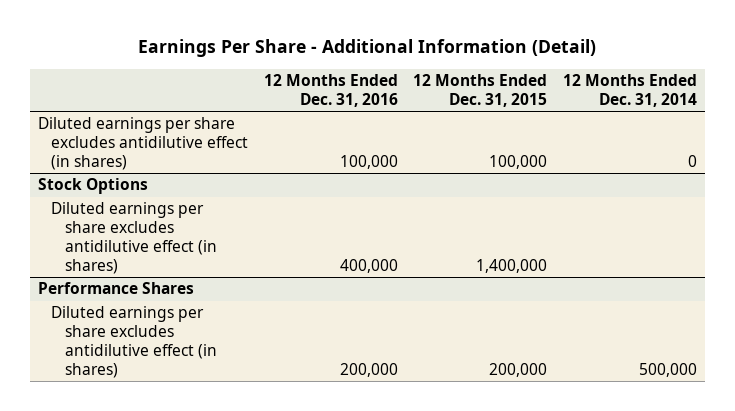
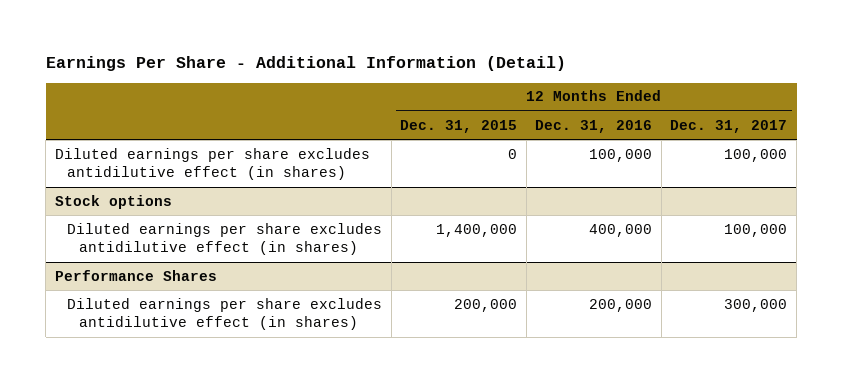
- | 12 Months Ended Dec. 31, 2016 | 12 Months Ended Dec. 31, 2015 | 12 Months Ended Dec. 31, 2014
+ | 12 Months Ended Dec. 31, 2015 | 12 Months Ended Dec. 31, 2016 | 12 Months Ended Dec. 31, 2017
- Diluted earnings per share excludes antidilutive effect (in shares) | 100,000 | 100,000 | 0
- Stock Options
+ Diluted earnings per share excludes antidilutive effect (in shares) | 0 | 100,000 | 100,000
+ Stock options

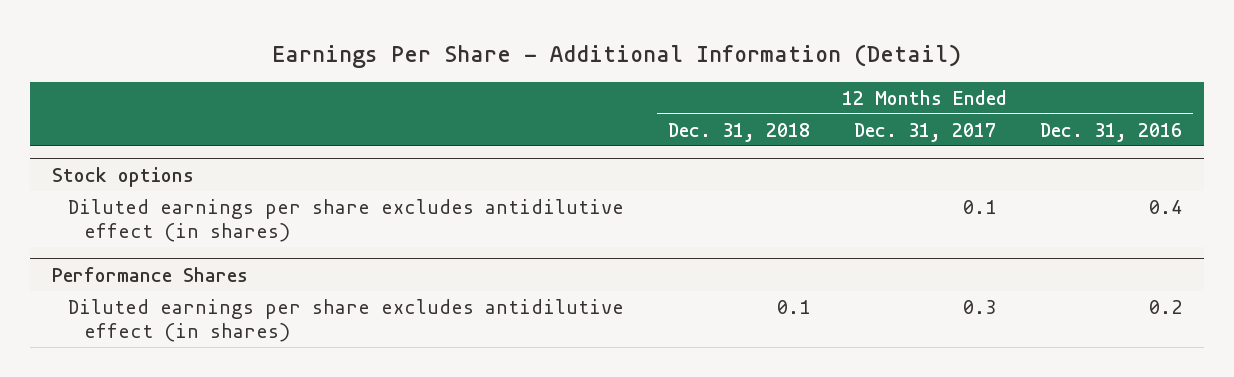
- | 12 Months Ended Dec. 31, 2015 | 12 Months Ended Dec. 31, 2016 | 12 Months Ended Dec. 31, 2017
+ | 12 Months Ended Dec. 31, 2018 | 12 Months Ended Dec. 31, 2017 | 12 Months Ended Dec. 31, 2016
- Diluted earnings per share excludes antidilutive effect (in shares) | 0 | 100,000 | 100,000
@ Stock options
- Diluted earnings per share excludes antidilutive effect (in shares) | 1,400,000 | 400,000 | 100,000
+ Diluted earnings per share excludes antidilutive effect (in shares) | | 0.1 | 0.4
@ Performance Shares
- Diluted earnings per share excludes antidilutive effect (in shares) | 200,000 | 200,000 | 300,000
+ Diluted earnings per share excludes antidilutive effect (in shares) | 0.1 | 0.3 | 0.2

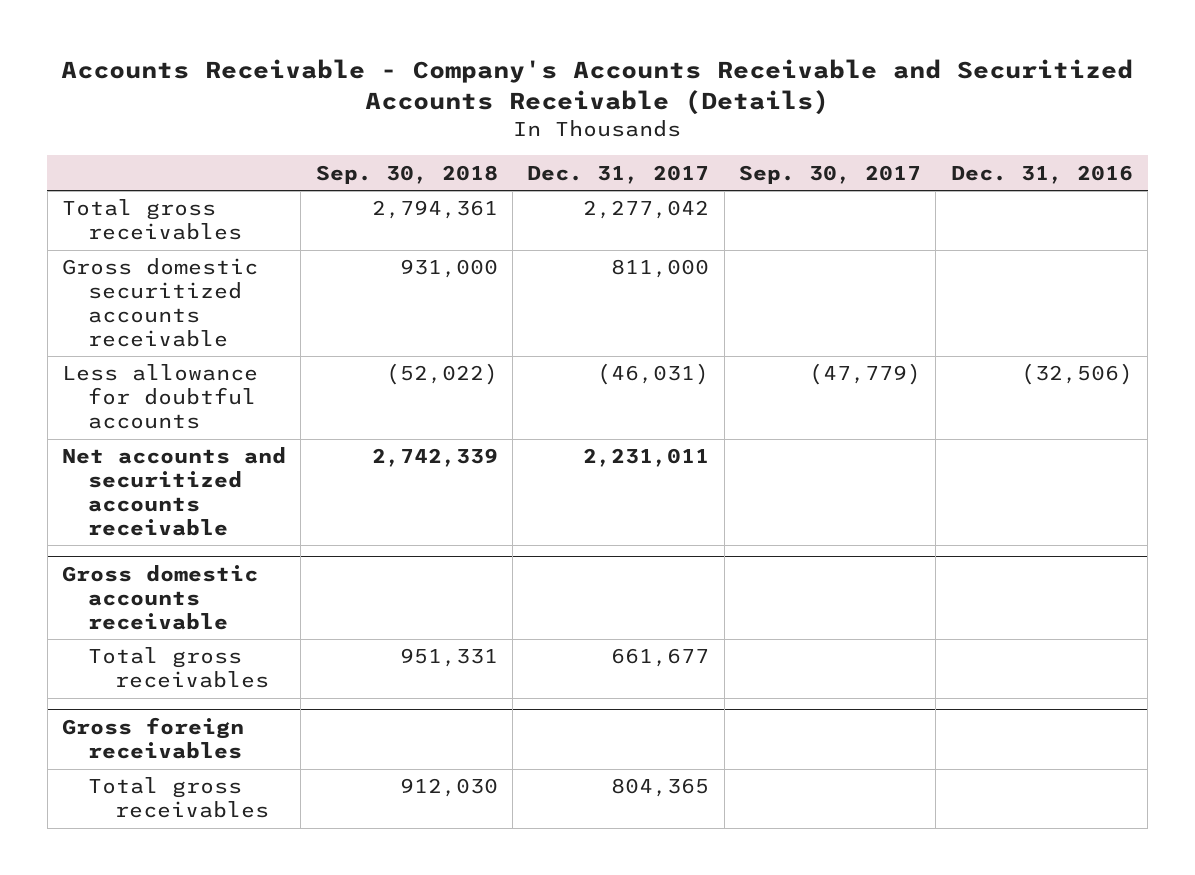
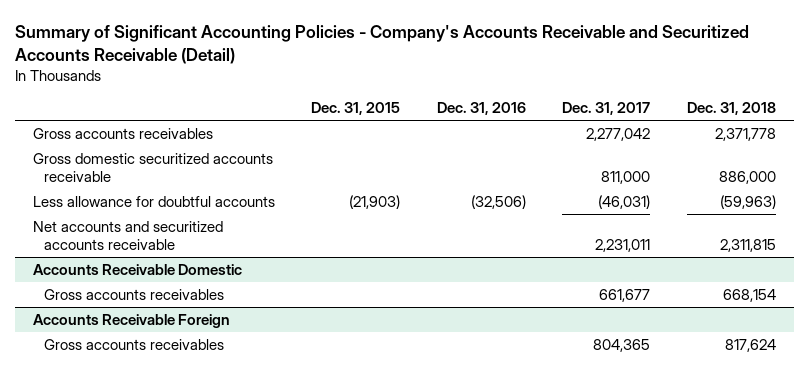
- Accounts Receivable - Company's Accounts Receivable and Securitized Accounts Receivable (Details)
+ Summary of Significant Accounting Policies - Company's Accounts Receivable and Securitized Accounts Receivable (Detail)
- | Sep. 30, 2018 | Dec. 31, 2017 | Sep. 30, 2017 | Dec. 31, 2016
+ | Dec. 31, 2015 | Dec. 31, 2016 | Dec. 31, 2017 | Dec. 31, 2018
- Total gross receivables | 2,794,361 | 2,277,042 | |
+ Gross accounts receivables | | | 2,277,042 | 2,371,778
- Gross domestic accounts receivable
- Total gross receivables | 951,331 | 661,677 | |
- Gross foreign receivables
- Total gross receivables | 912,030 | 804,365 | |
+ Accounts Receivable Domestic
+ Gross accounts receivables | | | 661,677 | 668,154
+ Accounts Receivable Foreign
+ Gross accounts receivables | | | 804,365 | 817,624

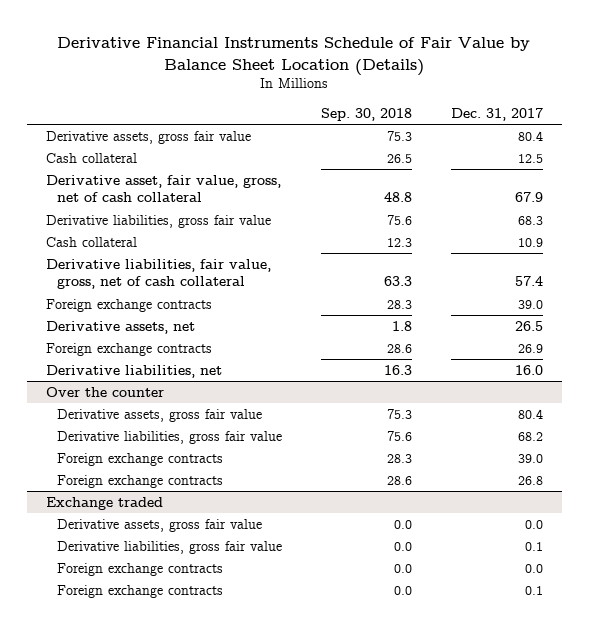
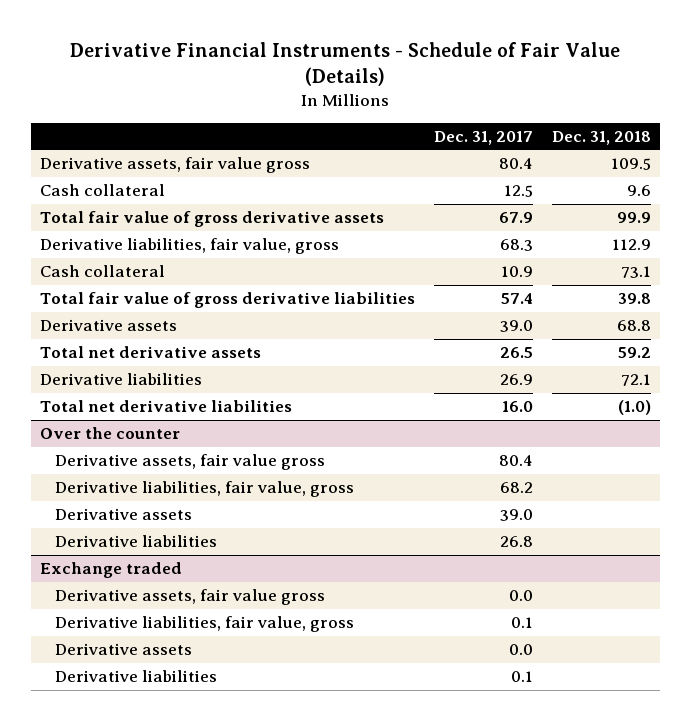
- Derivative Financial Instruments Schedule of Fair Value by Balance Sheet Location (Details)
+ Derivative Financial Instruments - Schedule of Fair Value (Details)
- | Sep. 30, 2018 | Dec. 31, 2017
+ | Dec. 31, 2017 | Dec. 31, 2018
- Derivative assets, gross fair value | 75.3 | 80.4
+ Derivative assets, fair value gross | 80.4 | 109.5
- Derivative asset, fair value, gross, net of cash collateral | 48.8 | 67.9
- Derivative liabilities, gross fair value | 75.6 | 68.3
+ Total fair value of gross derivative assets | 67.9 | 99.9
+ Derivative liabilities, fair value, gross | 68.3 | 112.9
- Derivative liabilities, fair value, gross, net of cash collateral | 63.3 | 57.4
- Foreign exchange contracts | 28.3 | 39.0
- Derivative assets, net | 1.8 | 26.5
- Foreign exchange contracts | 28.6 | 26.9
- Derivative liabilities, net | 16.3 | 16.0
+ Total fair value of gross derivative liabilities | 57.4 | 39.8
+ Derivative assets | 39.0 | 68.8
+ Total net derivative assets | 26.5 | 59.2
+ Derivative liabilities | 26.9 | 72.1
+ Total net derivative liabilities | 16.0 | (1.0)
@ Over the counter
- Derivative assets, gross fair value | 75.3 | 80.4
- Derivative liabilities, gross fair value | 75.6 | 68.2
- Foreign exchange contracts | 28.3 | 39.0
- Foreign exchange contracts | 28.6 | 26.8
+ Derivative assets, fair value gross | 80.4 |
+ Derivative liabilities, fair value, gross | 68.2 |
+ Derivative assets | 39.0 |
+ Derivative liabilities | 26.8 |
@ Exchange traded
- Derivative assets, gross fair value | 0.0 | 0.0
- Derivative liabilities, gross fair value | 0.0 | 0.1
- Foreign exchange contracts | 0.0 | 0.0
- Foreign exchange contracts | 0.0 | 0.1
+ Derivative assets, fair value gross | 0.0 |
+ Derivative liabilities, fair value, gross | 0.1 |
+ Derivative assets | 0.0 |
+ Derivative liabilities | 0.1 |

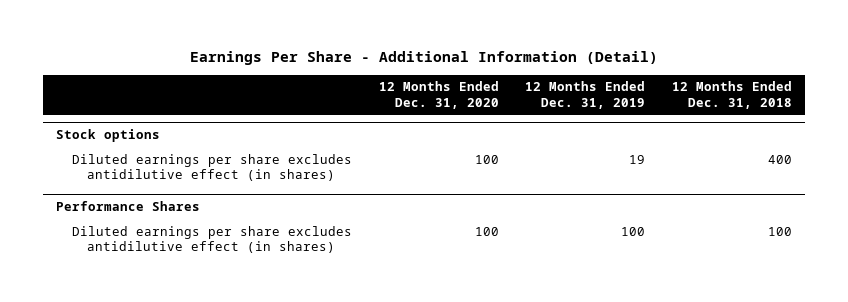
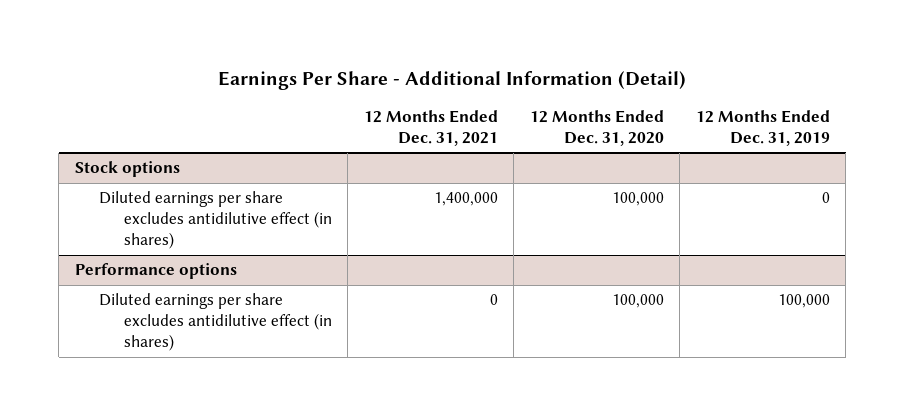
- | 12 Months Ended Dec. 31, 2020 | 12 Months Ended Dec. 31, 2019 | 12 Months Ended Dec. 31, 2018
+ | 12 Months Ended Dec. 31, 2021 | 12 Months Ended Dec. 31, 2020 | 12 Months Ended Dec. 31, 2019
@ Stock options
- Diluted earnings per share excludes antidilutive effect (in shares) | 100 | 19 | 400
- Performance Shares
- Diluted earnings per share excludes antidilutive effect (in shares) | 100 | 100 | 100
@ Stock options
+ Diluted earnings per share excludes antidilutive effect (in shares) | 1,400,000 | 100,000 | 0
+ Performance options
+ Diluted earnings per share excludes antidilutive effect (in shares) | 0 | 100,000 | 100,000

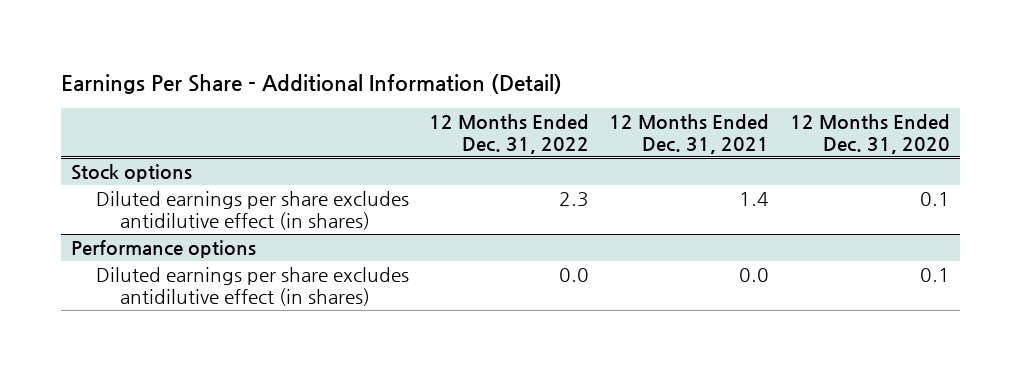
- | 12 Months Ended Dec. 31, 2021 | 12 Months Ended Dec. 31, 2020 | 12 Months Ended Dec. 31, 2019
+ | 12 Months Ended Dec. 31, 2022 | 12 Months Ended Dec. 31, 2021 | 12 Months Ended Dec. 31, 2020
@ Stock options
- Diluted earnings per share excludes antidilutive effect (in shares) | 1,400,000 | 100,000 | 0
+ Diluted earnings per share excludes antidilutive effect (in shares) | 2.3 | 1.4 | 0.1
@ Performance options
- Diluted earnings per share excludes antidilutive effect (in shares) | 0 | 100,000 | 100,000
+ Diluted earnings per share excludes antidilutive effect (in shares) | 0.0 | 0.0 | 0.1

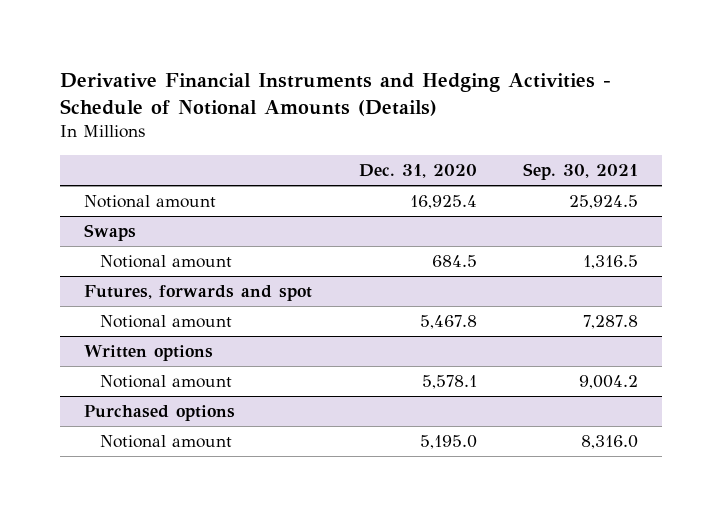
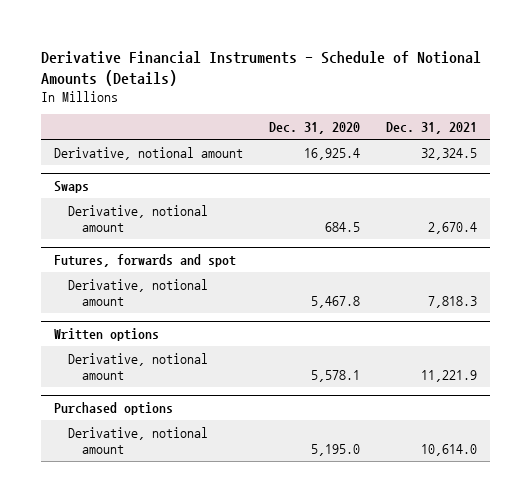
- Derivative Financial Instruments and Hedging Activities - Schedule of Notional Amounts (Details)
+ Derivative Financial Instruments - Schedule of Notional Amounts (Details)
- | Dec. 31, 2020 | Sep. 30, 2021
+ | Dec. 31, 2020 | Dec. 31, 2021
- Notional amount | 16,925.4 | 25,924.5
+ Derivative, notional amount | 16,925.4 | 32,324.5
@ Swaps
- Notional amount | 684.5 | 1,316.5
+ Derivative, notional amount | 684.5 | 2,670.4
@ Futures, forwards and spot
- Notional amount | 5,467.8 | 7,287.8
+ Derivative, notional amount | 5,467.8 | 7,818.3
@ Written options
- Notional amount | 5,578.1 | 9,004.2
+ Derivative, notional amount | 5,578.1 | 11,221.9
@ Purchased options
- Notional amount | 5,195.0 | 8,316.0
+ Derivative, notional amount | 5,195.0 | 10,614.0

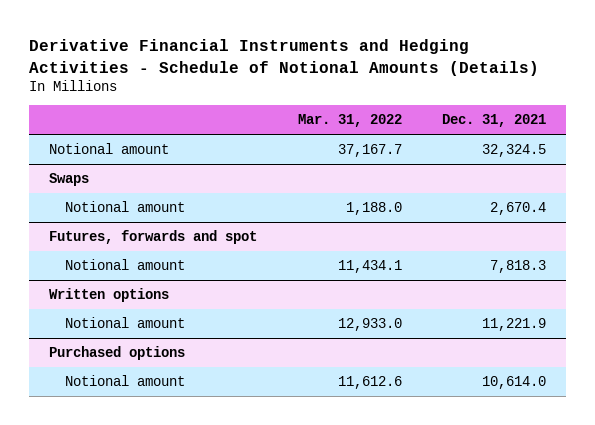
- Derivative Financial Instruments - Schedule of Notional Amounts (Details)
+ Derivative Financial Instruments and Hedging Activities - Schedule of Notional Amounts (Details)
- | Dec. 31, 2020 | Dec. 31, 2021
+ | Mar. 31, 2022 | Dec. 31, 2021
- Derivative, notional amount | 16,925.4 | 32,324.5
+ Notional amount | 37,167.7 | 32,324.5
@ Swaps
- Derivative, notional amount | 684.5 | 2,670.4
+ Notional amount | 1,188.0 | 2,670.4
@ Futures, forwards and spot
- Derivative, notional amount | 5,467.8 | 7,818.3
+ Notional amount | 11,434.1 | 7,818.3
@ Written options
- Derivative, notional amount | 5,578.1 | 11,221.9
+ Notional amount | 12,933.0 | 11,221.9
@ Purchased options
- Derivative, notional amount | 5,195.0 | 10,614.0
+ Notional amount | 11,612.6 | 10,614.0

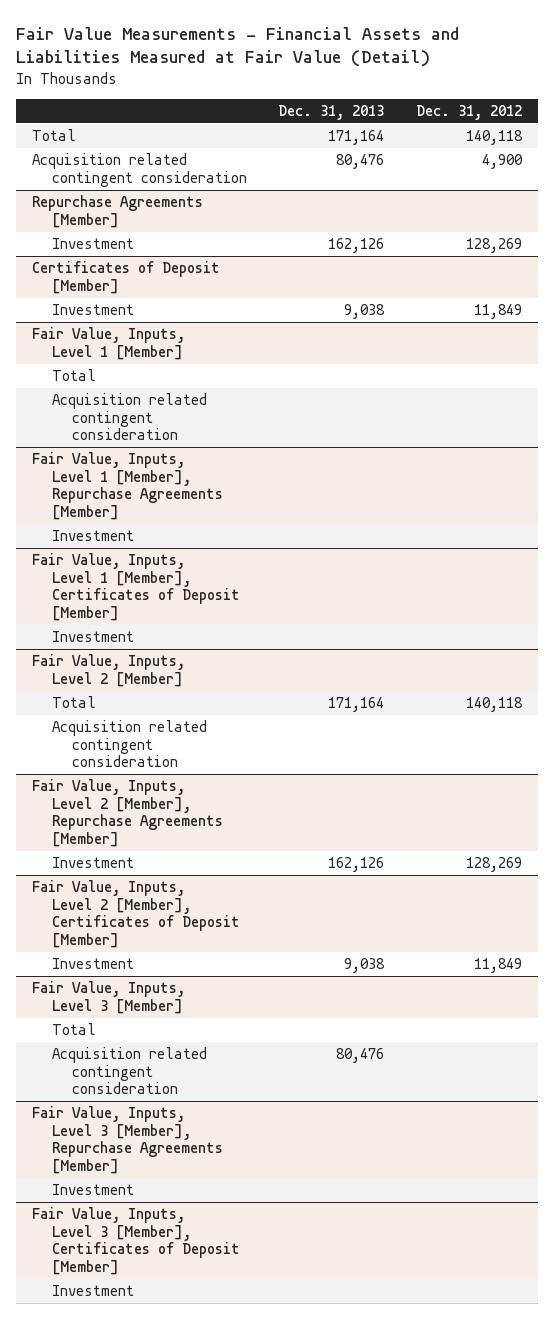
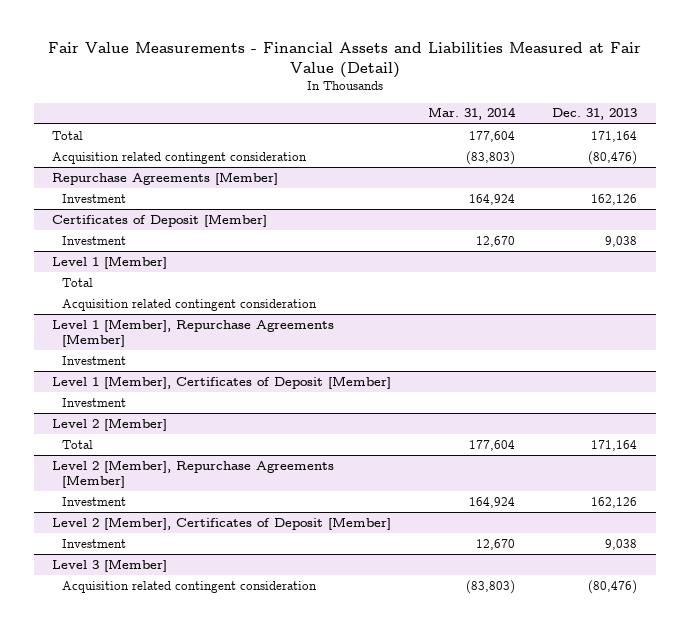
- | Dec. 31, 2013 | Dec. 31, 2012
+ | Mar. 31, 2014 | Dec. 31, 2013
- Acquisition related contingent consideration | 80,476 | 4,900
+ Acquisition related contingent consideration | (83,803) | (80,476)
- Fair Value, Inputs, Level 1 [Member]
+ Level 1 [Member]
- Fair Value, Inputs, Level 1 [Member], Repurchase Agreements [Member]
+ Level 1 [Member], Repurchase Agreements [Member]
- Fair Value, Inputs, Level 1 [Member], Certificates of Deposit [Member]
+ Level 1 [Member], Certificates of Deposit [Member]
- Fair Value, Inputs, Level 2 [Member]
+ Level 2 [Member]
- Acquisition related contingent consideration
- Fair Value, Inputs, Level 2 [Member], Repurchase Agreements [Member]
+ Level 2 [Member], Repurchase Agreements [Member]
- Fair Value, Inputs, Level 2 [Member], Certificates of Deposit [Member]
+ Level 2 [Member], Certificates of Deposit [Member]
- Fair Value, Inputs, Level 3 [Member]
- Total
- Acquisition related contingent consideration | 80,476 |
- Fair Value, Inputs, Level 3 [Member], Repurchase Agreements [Member]
- Investment
- Fair Value, Inputs, Level 3 [Member], Certificates of Deposit [Member]
- Investment
+ Level 3 [Member]
+ Acquisition related contingent consideration | (83,803) | (80,476)

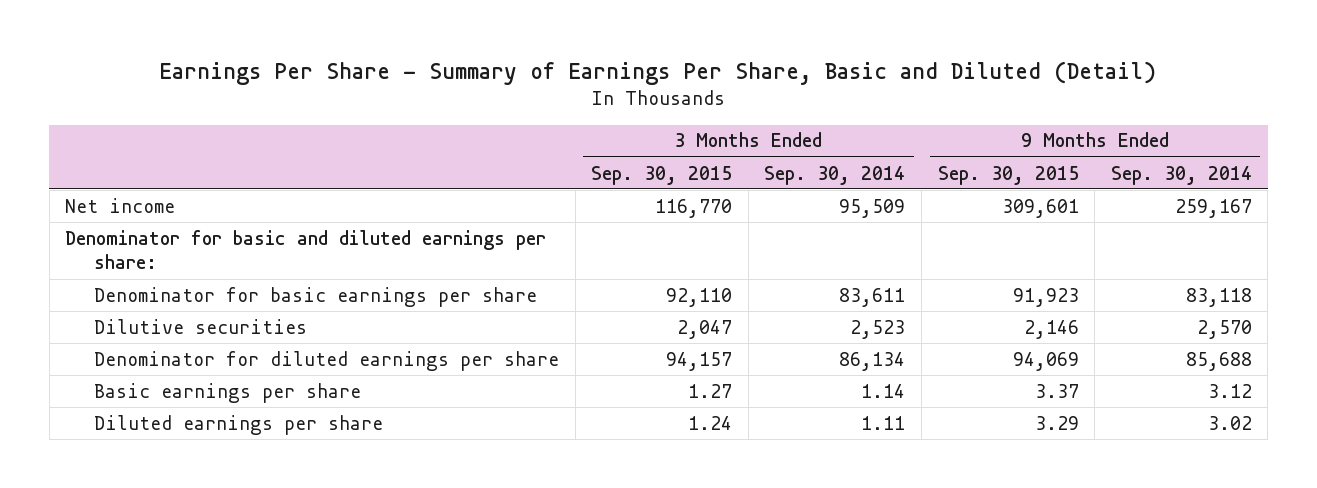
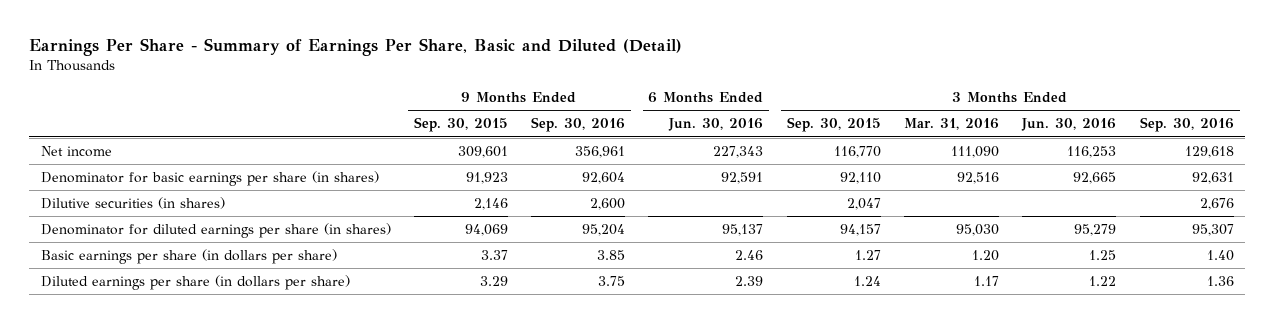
- | 3 Months Ended Sep. 30, 2015 | 3 Months Ended Sep. 30, 2014 | 9 Months Ended Sep. 30, 2015 | 9 Months Ended Sep. 30, 2014
+ | 9 Months Ended Sep. 30, 2015 | 9 Months Ended Sep. 30, 2016 | 6 Months Ended Jun. 30, 2016 | 3 Months Ended Sep. 30, 2015 | 3 Months Ended Mar. 31, 2016 | 3 Months Ended Jun. 30, 2016 | 3 Months Ended Sep. 30, 2016
- Denominator for basic and diluted earnings per share:
- Denominator for basic earnings per share | 92,110 | 83,611 | 91,923 | 83,118
- Dilutive securities | 2,047 | 2,523 | 2,146 | 2,570
- Denominator for diluted earnings per share | 94,157 | 86,134 | 94,069 | 85,688
- Basic earnings per share | 1.27 | 1.14 | 3.37 | 3.12
- Diluted earnings per share | 1.24 | 1.11 | 3.29 | 3.02
+ Denominator for basic earnings per share (in shares) | 91,923 | 92,604 | 92,591 | 92,110 | 92,516 | 92,665 | 92,631
+ Dilutive securities (in shares) | 2,146 | 2,600 | | 2,047 | | | 2,676
+ Denominator for diluted earnings per share (in shares) | 94,069 | 95,204 | 95,137 | 94,157 | 95,030 | 95,279 | 95,307
+ Basic earnings per share (in dollars per share) | 3.37 | 3.85 | 2.46 | 1.27 | 1.20 | 1.25 | 1.40
+ Diluted earnings per share (in dollars per share) | 3.29 | 3.75 | 2.39 | 1.24 | 1.17 | 1.22 | 1.36

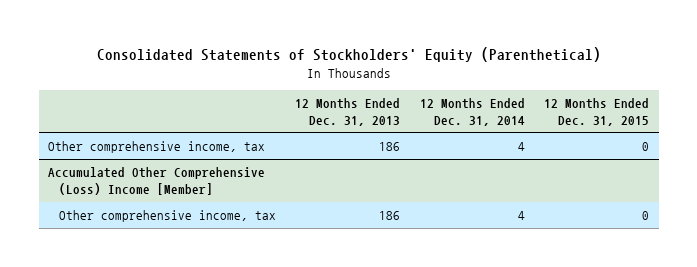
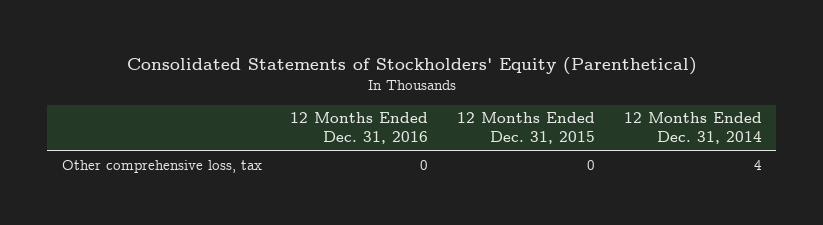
- | 12 Months Ended Dec. 31, 2013 | 12 Months Ended Dec. 31, 2014 | 12 Months Ended Dec. 31, 2015
+ | 12 Months Ended Dec. 31, 2016 | 12 Months Ended Dec. 31, 2015 | 12 Months Ended Dec. 31, 2014
- Other comprehensive income, tax | 186 | 4 | 0
- Accumulated Other Comprehensive (Loss) Income [Member]
- Other comprehensive income, tax | 186 | 4 | 0
+ Other comprehensive loss, tax | 0 | 0 | 4

